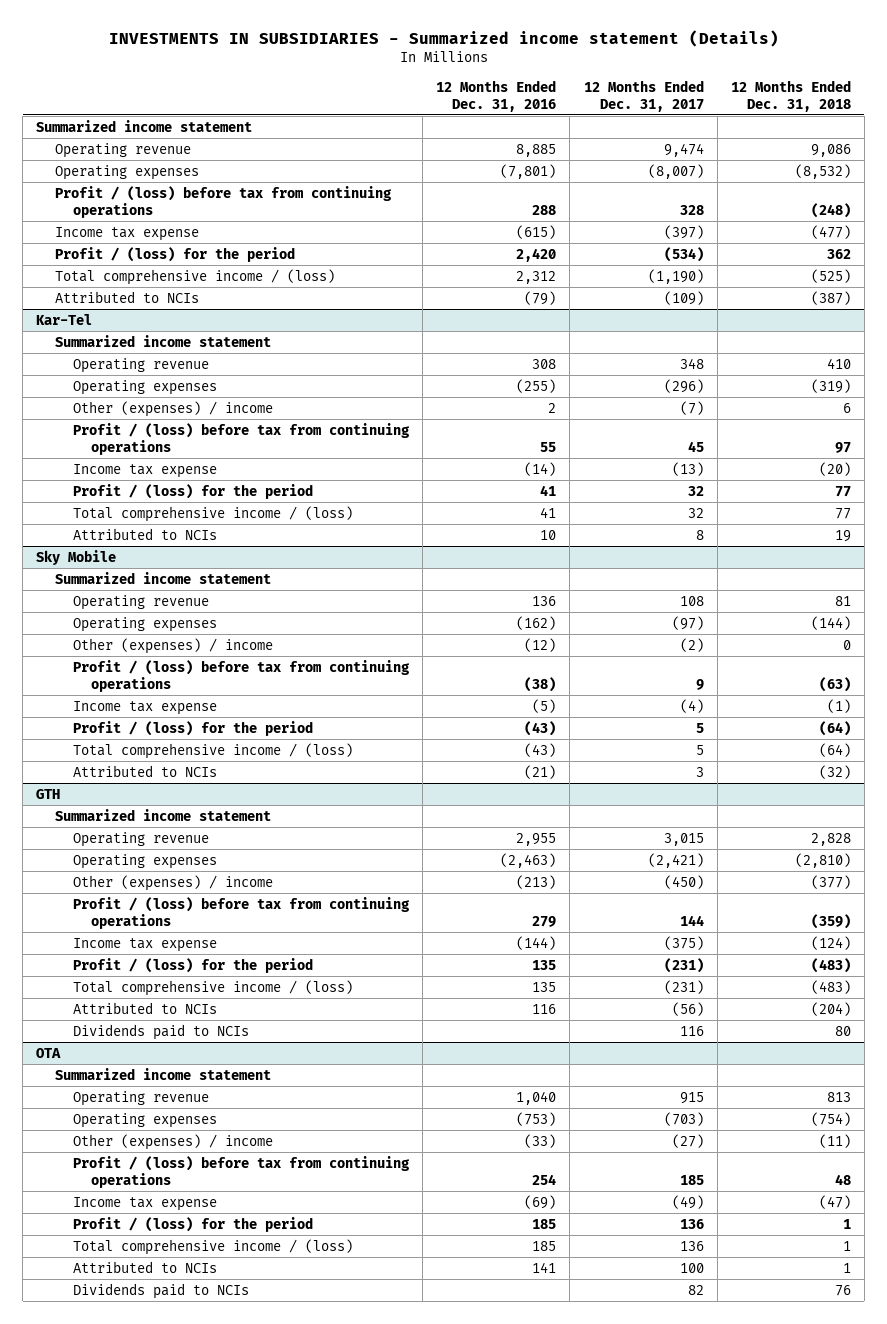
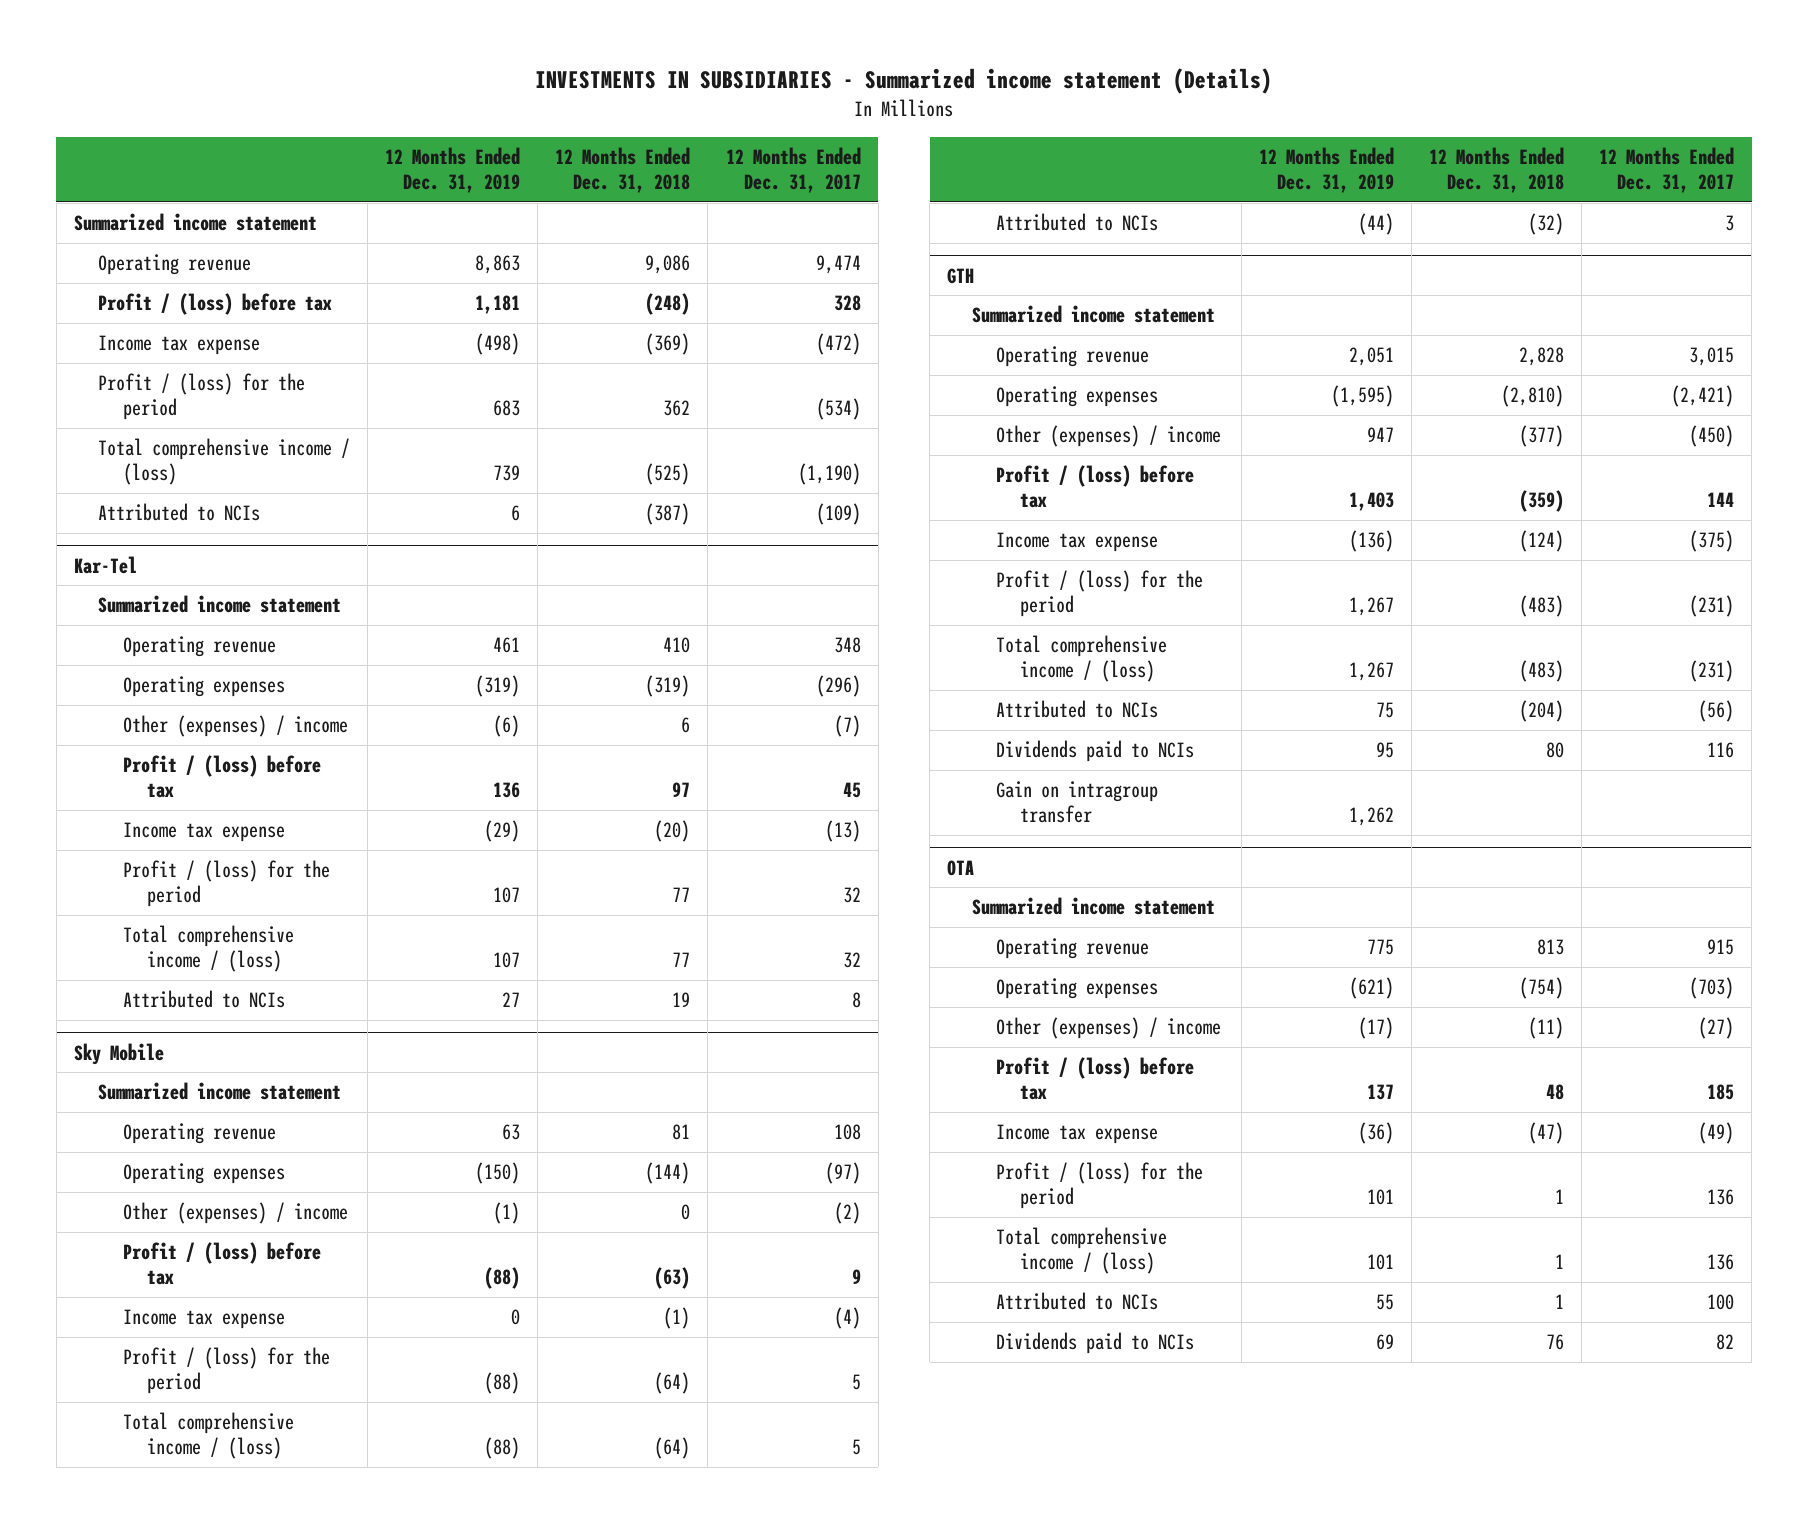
- | 12 Months Ended Dec. 31, 2016 | 12 Months Ended Dec. 31, 2017 | 12 Months Ended Dec. 31, 2018
+ | 12 Months Ended Dec. 31, 2019 | 12 Months Ended Dec. 31, 2018 | 12 Months Ended Dec. 31, 2017
- Operating expenses | (7,801) | (8,007) | (8,532)
- Profit / (loss) before tax from continuing operations | 288 | 328 | (248)
- Income tax expense | (615) | (397) | (477)
+ Profit / (loss) before tax | 1,181 | (248) | 328
+ Income tax expense | (498) | (369) | (472)
@ Kar-Tel
- Profit / (loss) before tax from continuing operations | 55 | 45 | 97
+ Profit / (loss) before tax | 136 | 97 | 45
@ Sky Mobile
- Profit / (loss) before tax from continuing operations | (38) | 9 | (63)
+ Profit / (loss) before tax | (88) | (63) | 9
@ GTH
- Profit / (loss) before tax from continuing operations | 279 | 144 | (359)
+ Profit / (loss) before tax | 1,403 | (359) | 144
+ Gain on intragroup transfer | 1,262 | |
@ OTA
- Profit / (loss) before tax from continuing operations | 254 | 185 | 48
+ Profit / (loss) before tax | 137 | 48 | 185

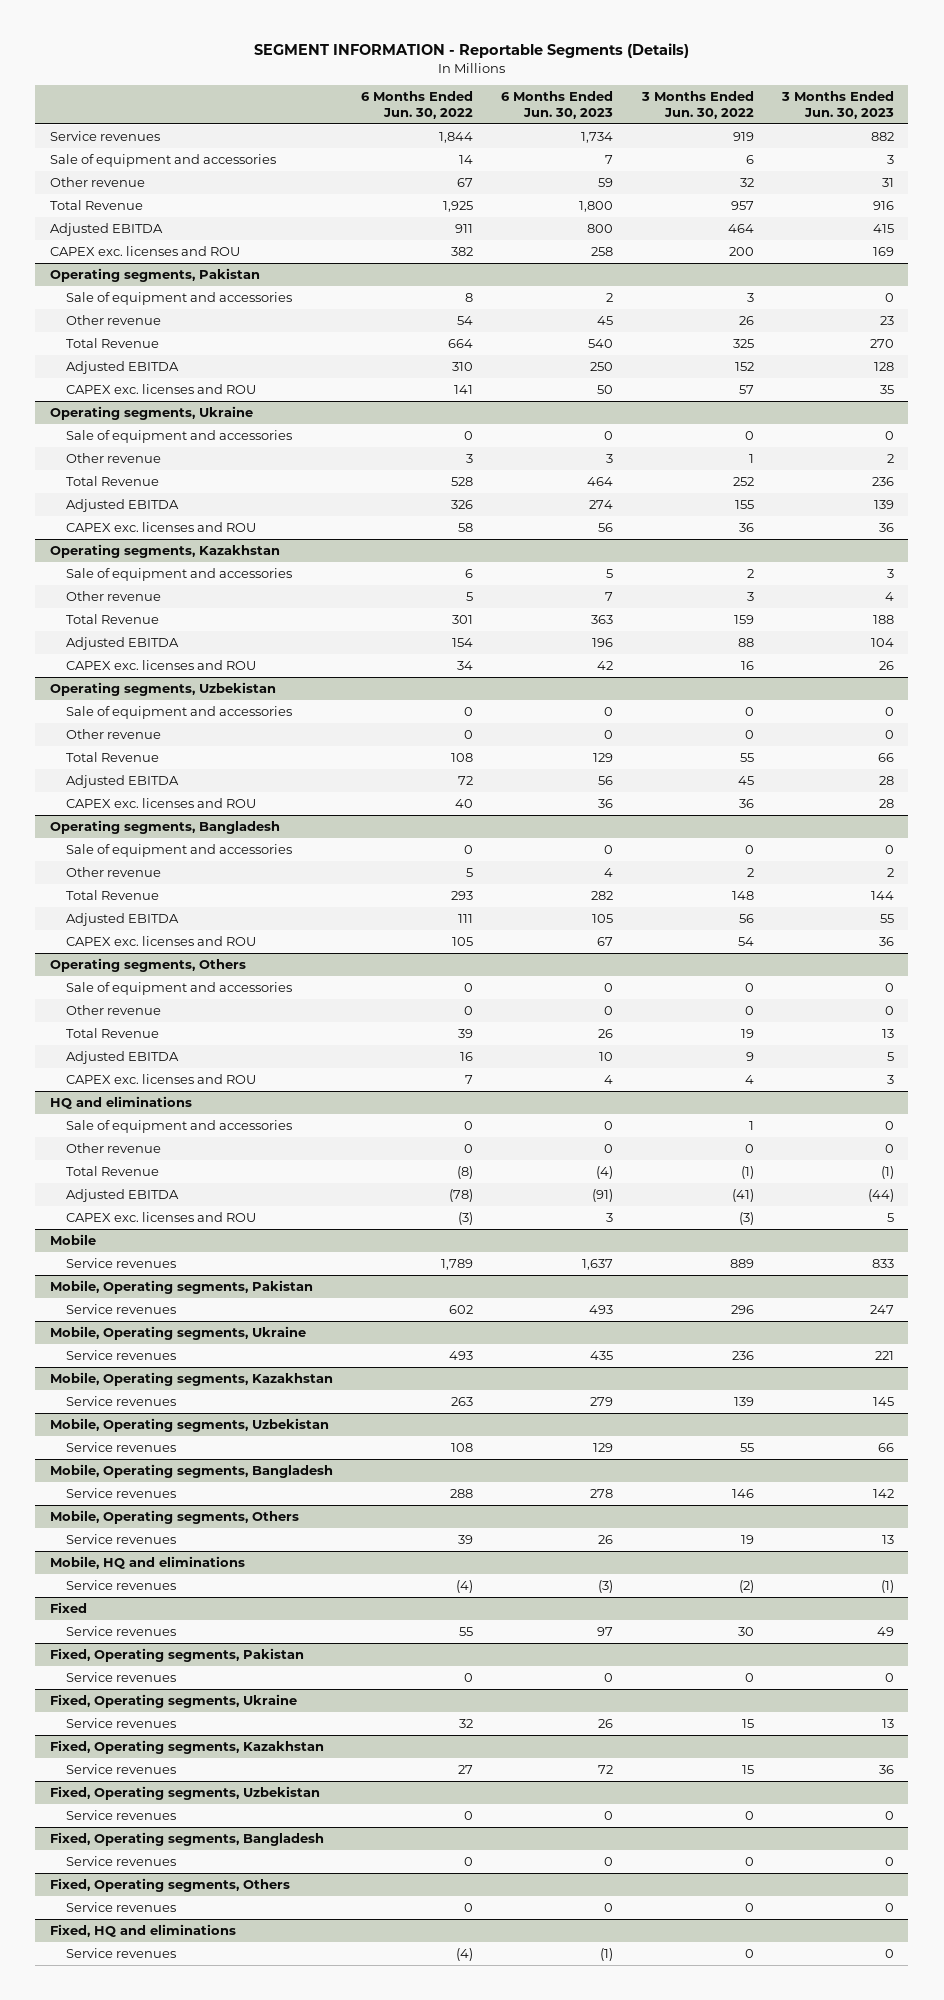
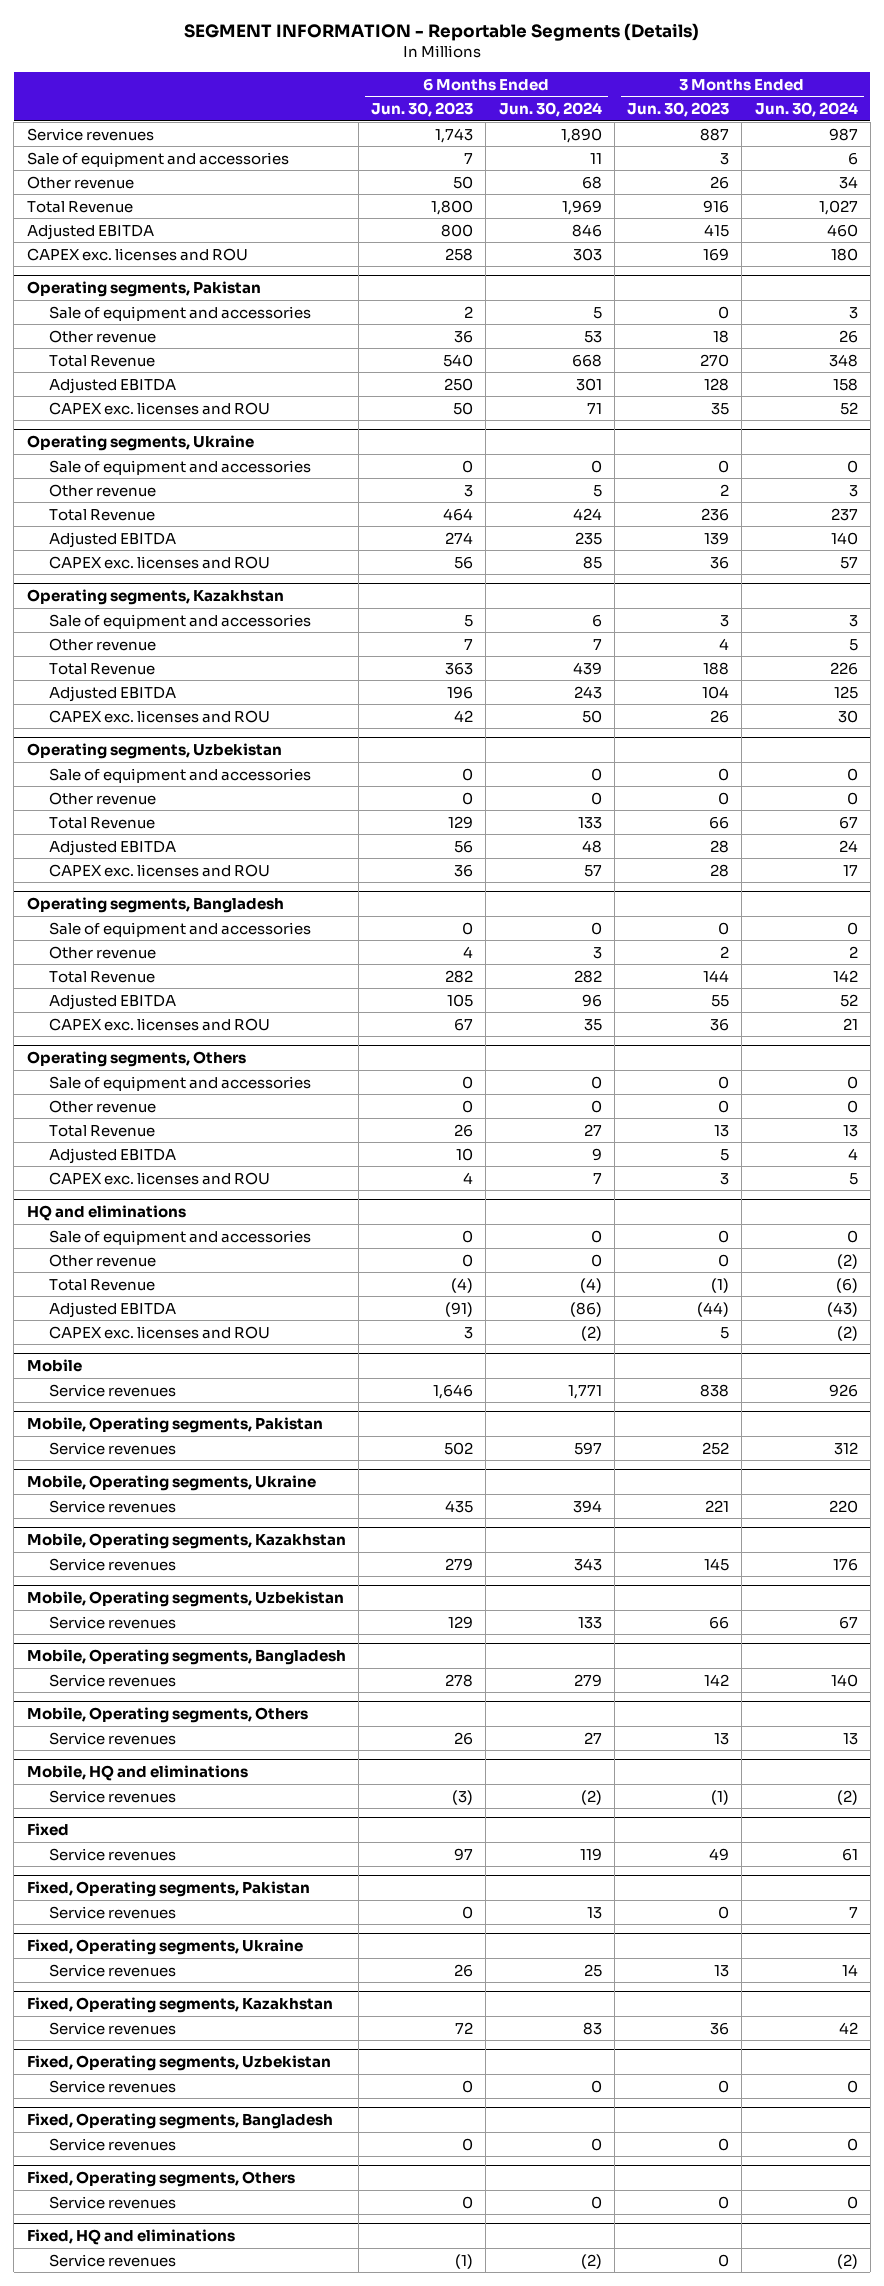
- | 6 Months Ended Jun. 30, 2022 | 6 Months Ended Jun. 30, 2023 | 3 Months Ended Jun. 30, 2022 | 3 Months Ended Jun. 30, 2023
+ | 6 Months Ended Jun. 30, 2023 | 6 Months Ended Jun. 30, 2024 | 3 Months Ended Jun. 30, 2023 | 3 Months Ended Jun. 30, 2024
- Service revenues | 1,844 | 1,734 | 919 | 882
+ Service revenues | 1,743 | 1,890 | 887 | 987
- Other revenue | 67 | 59 | 32 | 31
+ Other revenue | 50 | 68 | 26 | 34
@ Operating segments, Pakistan
- Other revenue | 54 | 45 | 26 | 23
+ Other revenue | 36 | 53 | 18 | 26
@ Mobile
- Service revenues | 1,789 | 1,637 | 889 | 833
+ Service revenues | 1,646 | 1,771 | 838 | 926
@ Mobile, Operating segments, Pakistan
- Service revenues | 602 | 493 | 296 | 247
+ Service revenues | 502 | 597 | 252 | 312

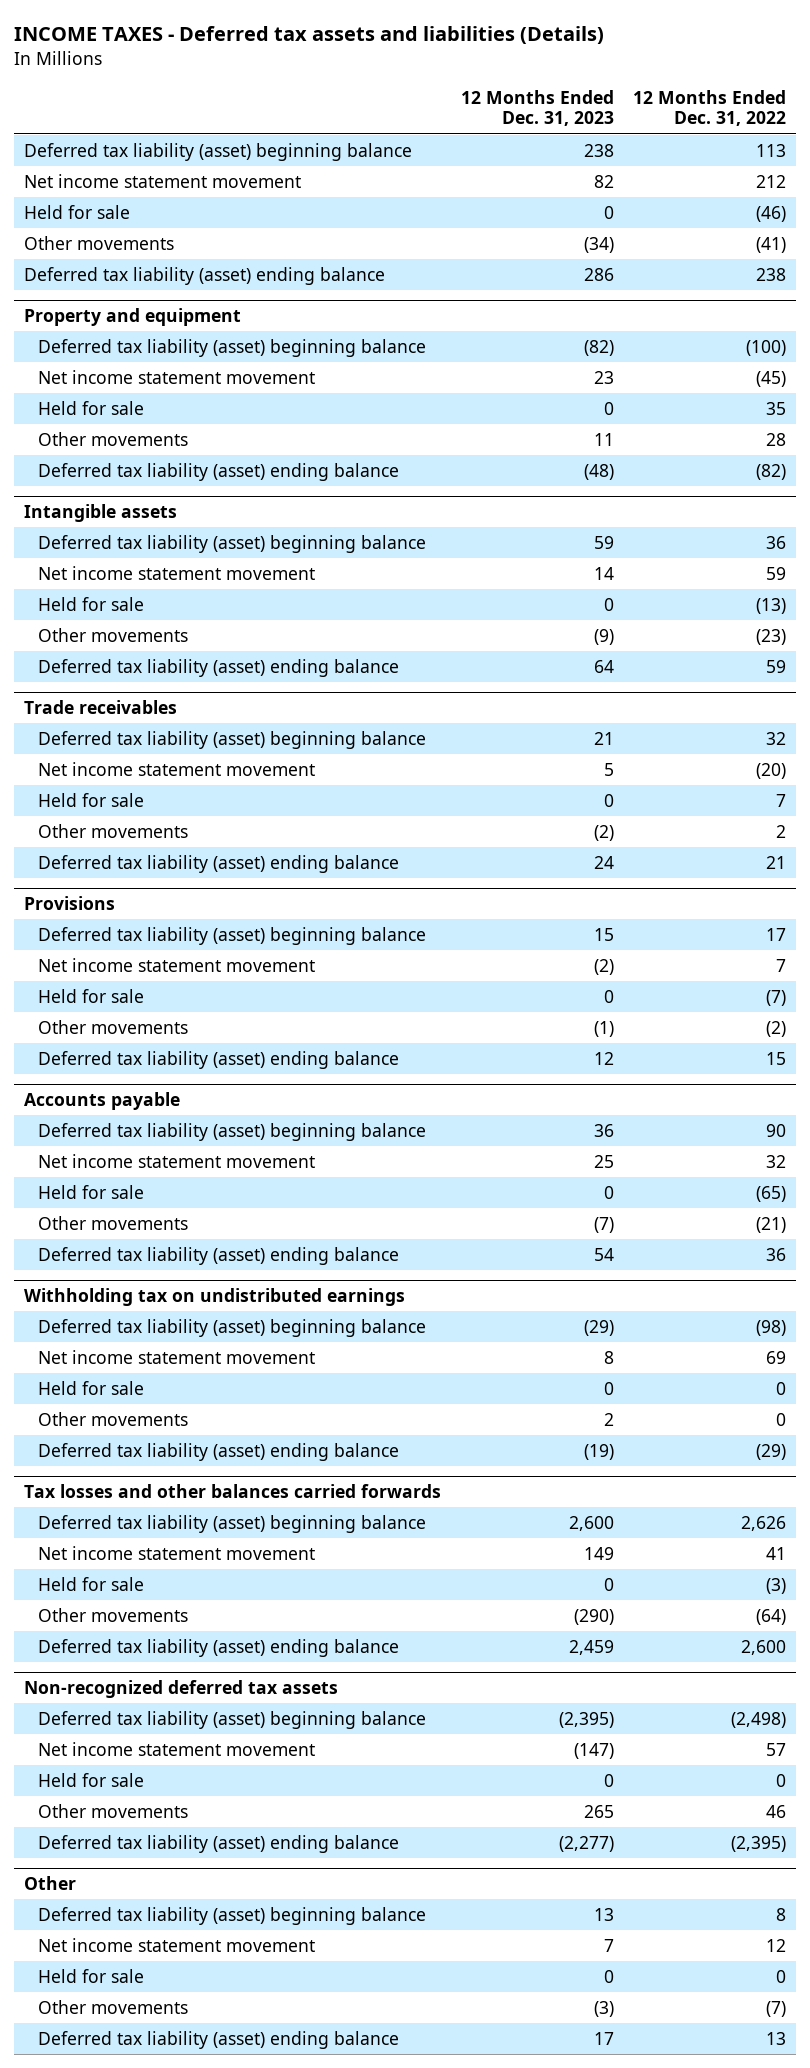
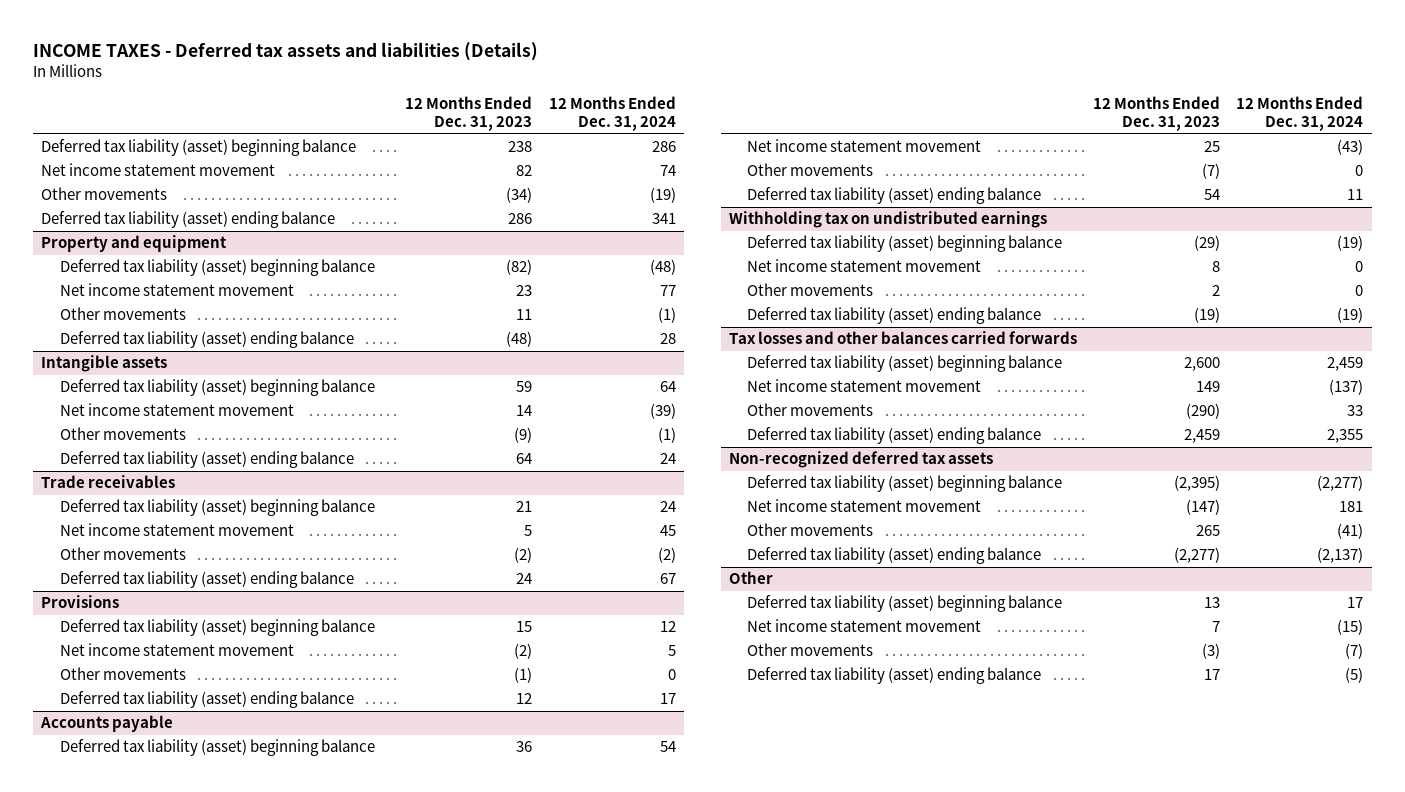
- | 12 Months Ended Dec. 31, 2023 | 12 Months Ended Dec. 31, 2022
+ | 12 Months Ended Dec. 31, 2023 | 12 Months Ended Dec. 31, 2024
- Held for sale | 0 | (46)
@ Property and equipment
- Held for sale | 0 | 35
@ Intangible assets
- Held for sale | 0 | (13)
@ Trade receivables
- Held for sale | 0 | 7
@ Provisions
- Held for sale | 0 | (7)
@ Accounts payable
- Held for sale | 0 | (65)
@ Withholding tax on undistributed earnings
- Held for sale | 0 | 0
@ Tax losses and other balances carried forwards
- Held for sale | 0 | (3)
@ Non-recognized deferred tax assets
- Held for sale | 0 | 0
@ Other
- Held for sale | 0 | 0

